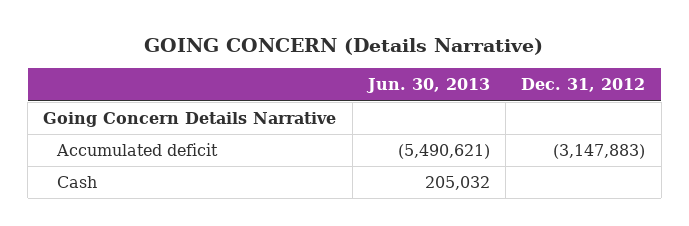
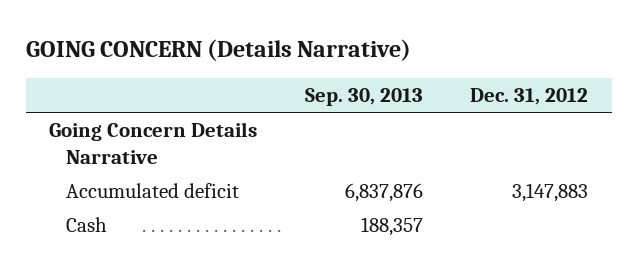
- | Jun. 30, 2013 | Dec. 31, 2012
+ | Sep. 30, 2013 | Dec. 31, 2012
- Accumulated deficit | (5,490,621) | (3,147,883)
+ Accumulated deficit | 6,837,876 | 3,147,883

